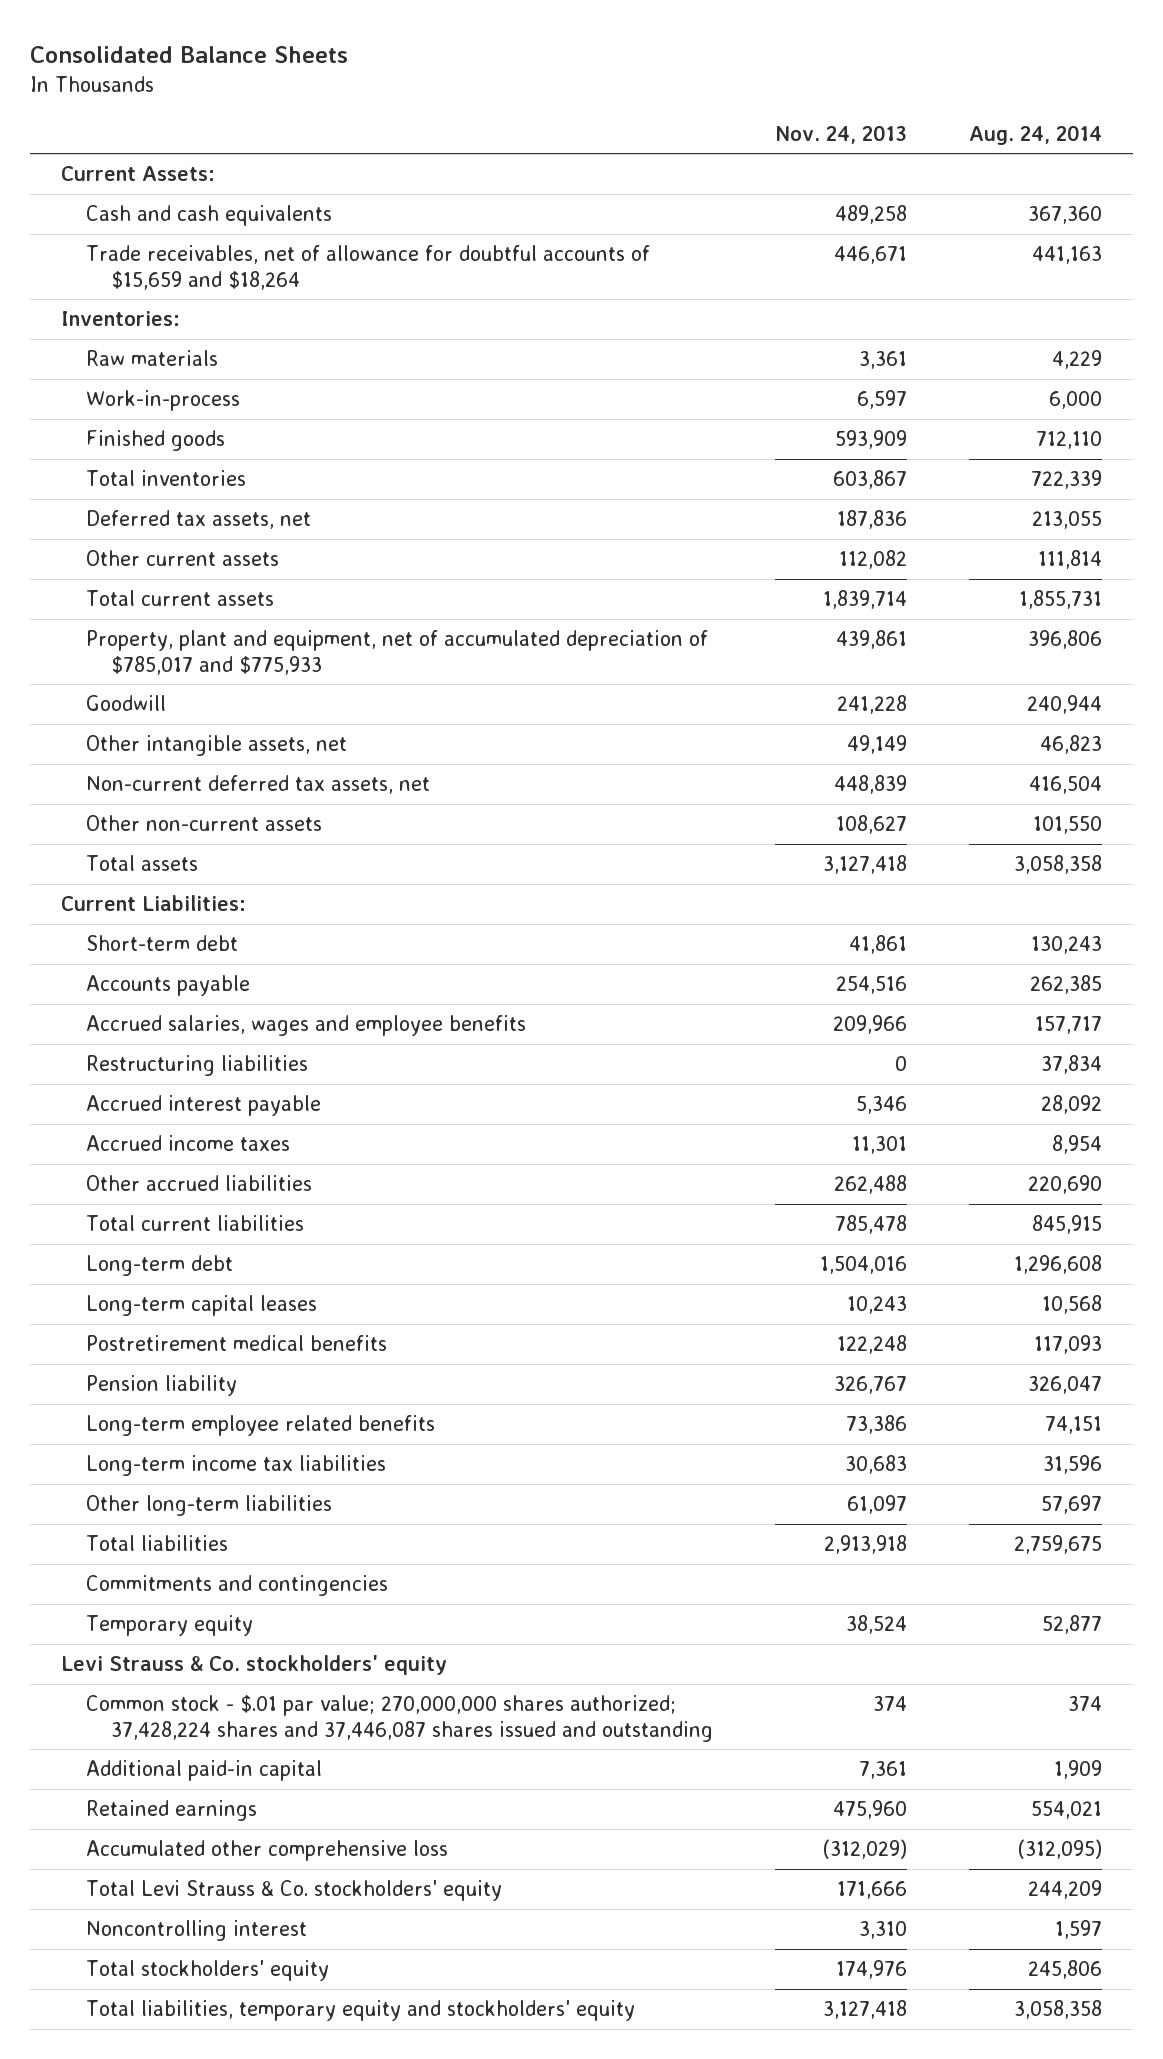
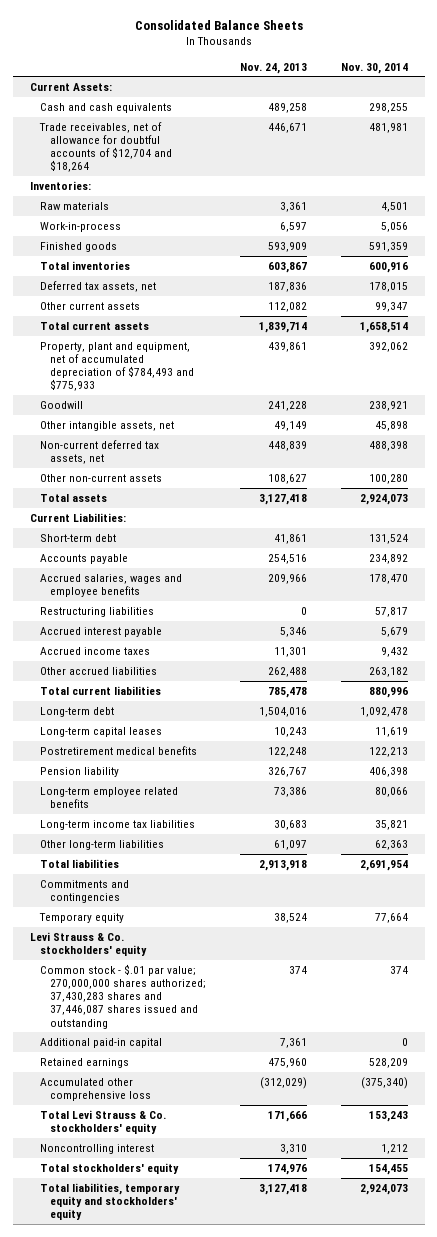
- | Nov. 24, 2013 | Aug. 24, 2014
+ | Nov. 24, 2013 | Nov. 30, 2014
- Trade receivables, net of allowance for doubtful accounts of $15,659 and $18,264 | 446,671 | 441,163
+ Trade receivables, net of allowance for doubtful accounts of $12,704 and $18,264 | 446,671 | 481,981
- Property, plant and equipment, net of accumulated depreciation of $785,017 and $775,933 | 439,861 | 396,806
+ Property, plant and equipment, net of accumulated depreciation of $784,493 and $775,933 | 439,861 | 392,062
- Common stock - $.01 par value; 270,000,000 shares authorized; 37,428,224 shares and 37,446,087 shares issued and outstanding | 374 | 374
+ Common stock - $.01 par value; 270,000,000 shares authorized; 37,430,283 shares and 37,446,087 shares issued and outstanding | 374 | 374

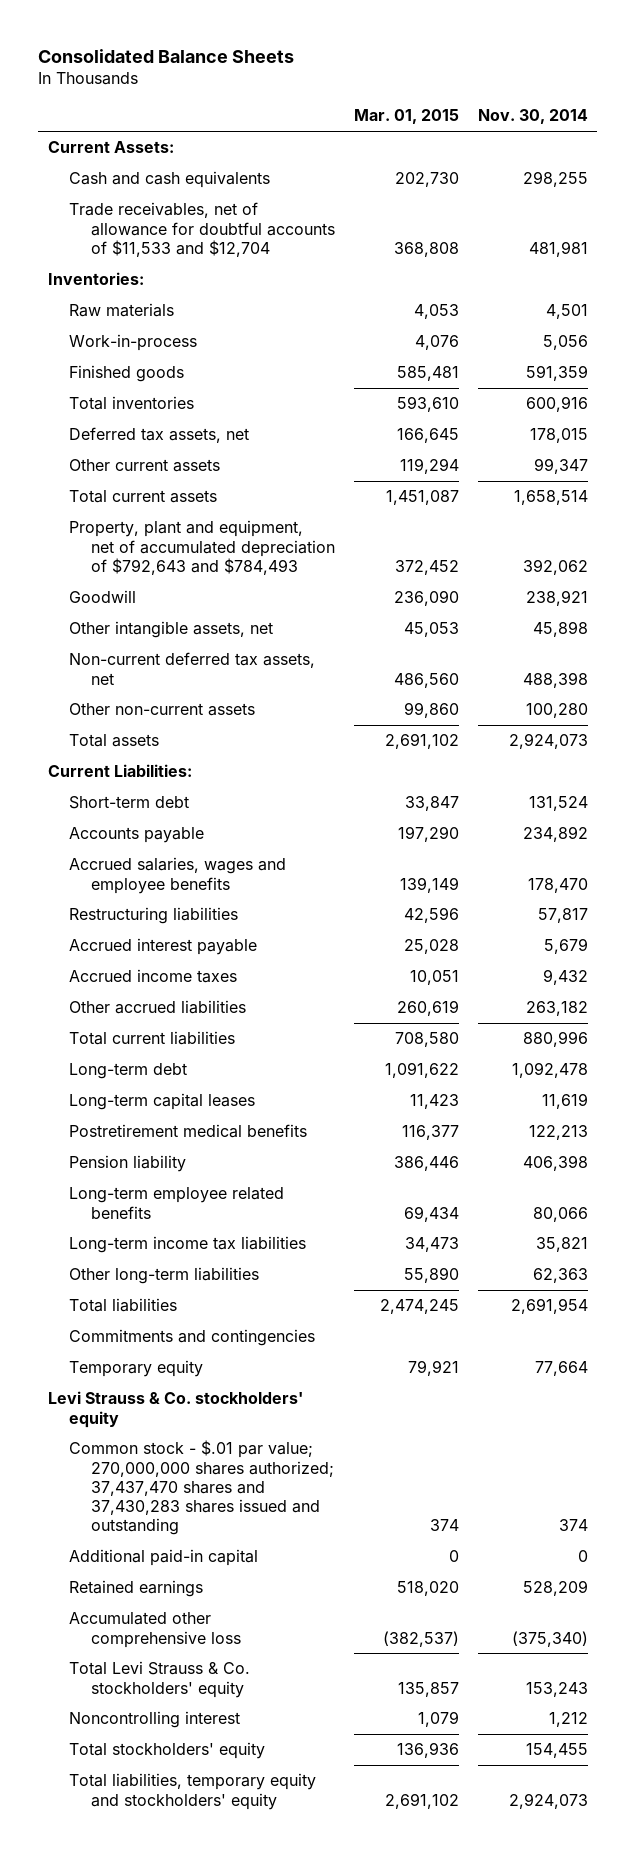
- | Nov. 24, 2013 | Nov. 30, 2014
+ | Mar. 01, 2015 | Nov. 30, 2014
- Trade receivables, net of allowance for doubtful accounts of $12,704 and $18,264 | 446,671 | 481,981
+ Trade receivables, net of allowance for doubtful accounts of $11,533 and $12,704 | 368,808 | 481,981
- Property, plant and equipment, net of accumulated depreciation of $784,493 and $775,933 | 439,861 | 392,062
+ Property, plant and equipment, net of accumulated depreciation of $792,643 and $784,493 | 372,452 | 392,062
- Common stock - $.01 par value; 270,000,000 shares authorized; 37,430,283 shares and 37,446,087 shares issued and outstanding | 374 | 374
+ Common stock - $.01 par value; 270,000,000 shares authorized; 37,437,470 shares and 37,430,283 shares issued and outstanding | 374 | 374

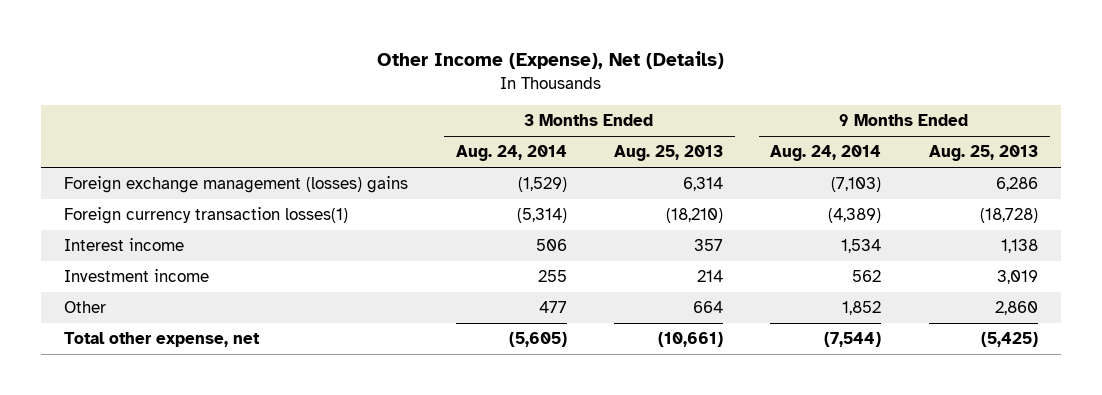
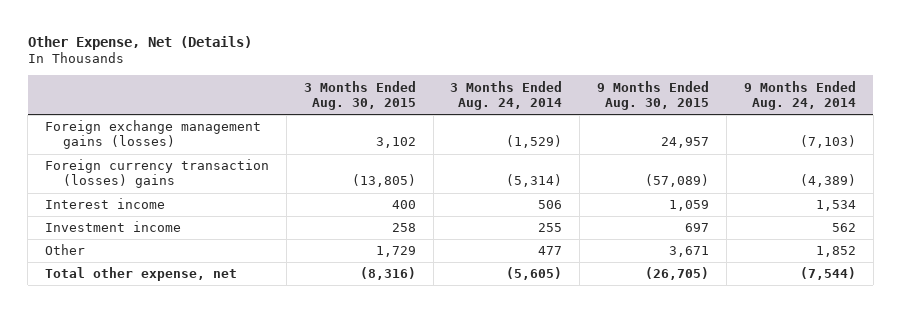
- Other Income (Expense), Net (Details)
+ Other Expense, Net (Details)
- | 3 Months Ended Aug. 24, 2014 | 3 Months Ended Aug. 25, 2013 | 9 Months Ended Aug. 24, 2014 | 9 Months Ended Aug. 25, 2013
+ | 3 Months Ended Aug. 30, 2015 | 3 Months Ended Aug. 24, 2014 | 9 Months Ended Aug. 30, 2015 | 9 Months Ended Aug. 24, 2014
- Foreign exchange management (losses) gains | (1,529) | 6,314 | (7,103) | 6,286
- Foreign currency transaction losses(1) | (5,314) | (18,210) | (4,389) | (18,728)
+ Foreign exchange management gains (losses) | 3,102 | (1,529) | 24,957 | (7,103)
+ Foreign currency transaction (losses) gains | (13,805) | (5,314) | (57,089) | (4,389)

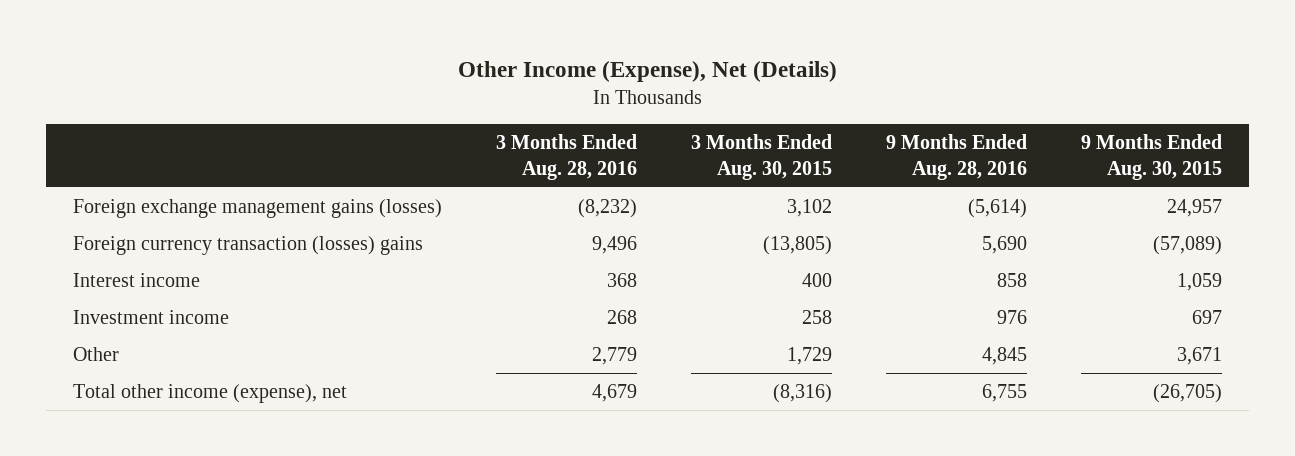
- Other Expense, Net (Details)
+ Other Income (Expense), Net (Details)
- | 3 Months Ended Aug. 30, 2015 | 3 Months Ended Aug. 24, 2014 | 9 Months Ended Aug. 30, 2015 | 9 Months Ended Aug. 24, 2014
+ | 3 Months Ended Aug. 28, 2016 | 3 Months Ended Aug. 30, 2015 | 9 Months Ended Aug. 28, 2016 | 9 Months Ended Aug. 30, 2015
- Total other expense, net | (8,316) | (5,605) | (26,705) | (7,544)
+ Total other income (expense), net | 4,679 | (8,316) | 6,755 | (26,705)

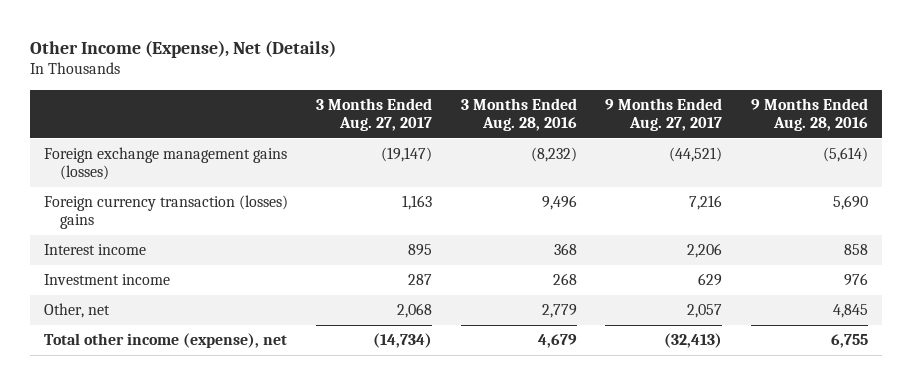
- | 3 Months Ended Aug. 28, 2016 | 3 Months Ended Aug. 30, 2015 | 9 Months Ended Aug. 28, 2016 | 9 Months Ended Aug. 30, 2015
+ | 3 Months Ended Aug. 27, 2017 | 3 Months Ended Aug. 28, 2016 | 9 Months Ended Aug. 27, 2017 | 9 Months Ended Aug. 28, 2016
- Other | 2,779 | 1,729 | 4,845 | 3,671
+ Other, net | 2,068 | 2,779 | 2,057 | 4,845

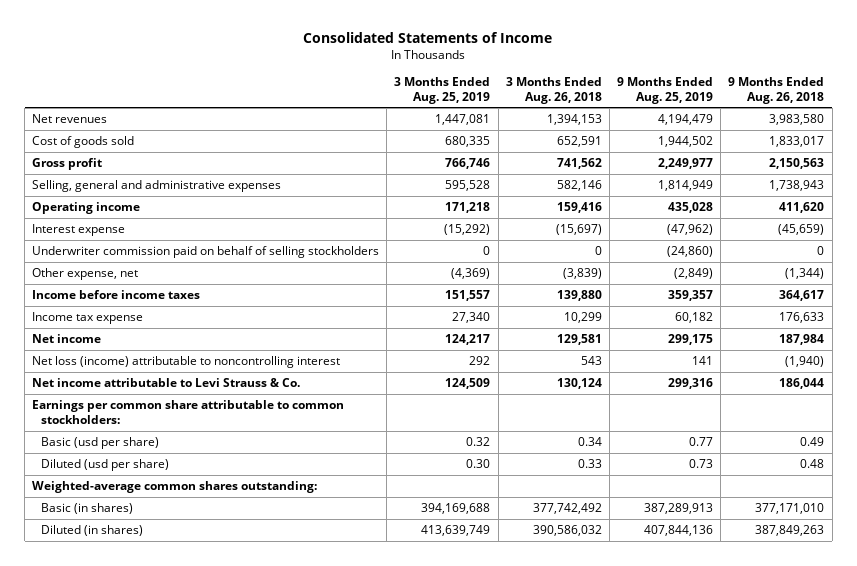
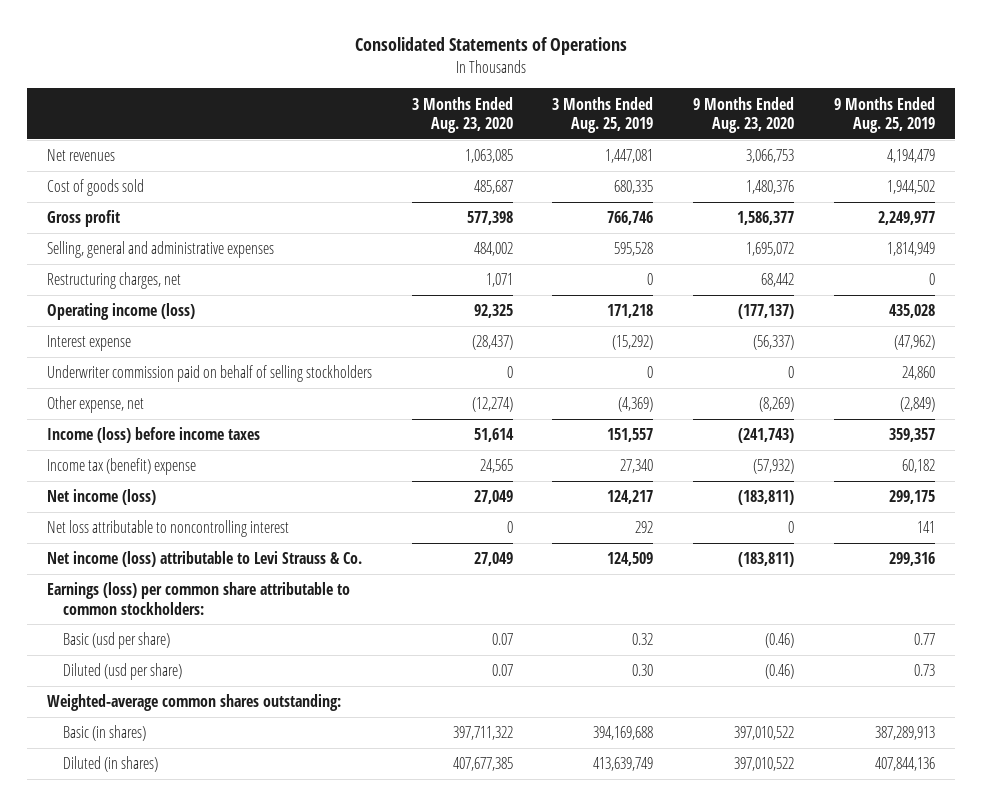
- Consolidated Statements of Income
+ Consolidated Statements of Operations
- | 3 Months Ended Aug. 25, 2019 | 3 Months Ended Aug. 26, 2018 | 9 Months Ended Aug. 25, 2019 | 9 Months Ended Aug. 26, 2018
+ | 3 Months Ended Aug. 23, 2020 | 3 Months Ended Aug. 25, 2019 | 9 Months Ended Aug. 23, 2020 | 9 Months Ended Aug. 25, 2019
- Operating income | 171,218 | 159,416 | 435,028 | 411,620
+ Restructuring charges, net | 1,071 | 0 | 68,442 | 0
+ Operating income (loss) | 92,325 | 171,218 | (177,137) | 435,028
- Underwriter commission paid on behalf of selling stockholders | 0 | 0 | (24,860) | 0
+ Underwriter commission paid on behalf of selling stockholders | 0 | 0 | 0 | 24,860
- Income before income taxes | 151,557 | 139,880 | 359,357 | 364,617
- Income tax expense | 27,340 | 10,299 | 60,182 | 176,633
- Net income | 124,217 | 129,581 | 299,175 | 187,984
- Net loss (income) attributable to noncontrolling interest | 292 | 543 | 141 | (1,940)
- Net income attributable to Levi Strauss & Co. | 124,509 | 130,124 | 299,316 | 186,044
- Earnings per common share attributable to common stockholders:
+ Income (loss) before income taxes | 51,614 | 151,557 | (241,743) | 359,357
+ Income tax (benefit) expense | 24,565 | 27,340 | (57,932) | 60,182
+ Net income (loss) | 27,049 | 124,217 | (183,811) | 299,175
+ Net loss attributable to noncontrolling interest | 0 | 292 | 0 | 141
+ Net income (loss) attributable to Levi Strauss & Co. | 27,049 | 124,509 | (183,811) | 299,316
+ Earnings (loss) per common share attributable to common stockholders:

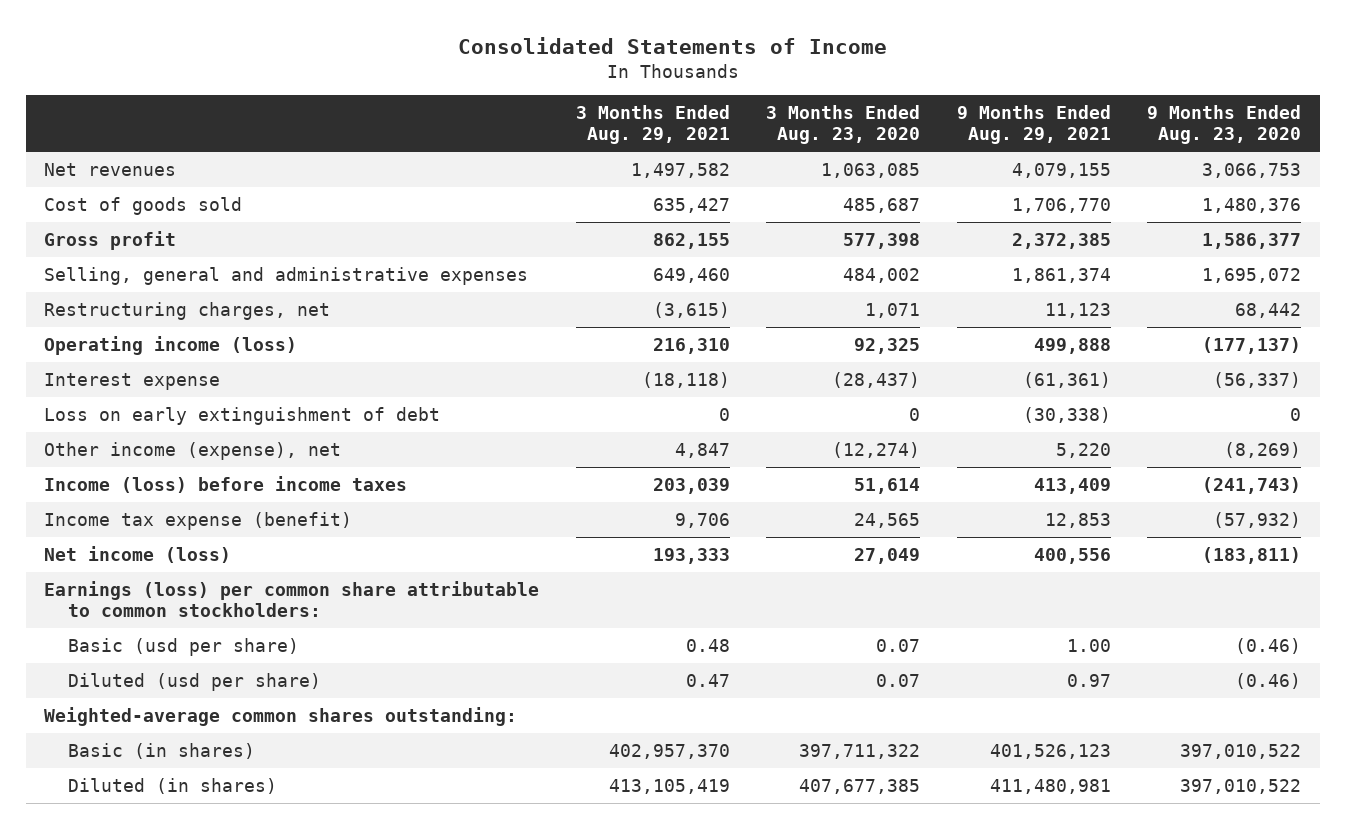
- Consolidated Statements of Operations
+ Consolidated Statements of Income
- | 3 Months Ended Aug. 23, 2020 | 3 Months Ended Aug. 25, 2019 | 9 Months Ended Aug. 23, 2020 | 9 Months Ended Aug. 25, 2019
+ | 3 Months Ended Aug. 29, 2021 | 3 Months Ended Aug. 23, 2020 | 9 Months Ended Aug. 29, 2021 | 9 Months Ended Aug. 23, 2020
- Underwriter commission paid on behalf of selling stockholders | 0 | 0 | 0 | 24,860
- Other expense, net | (12,274) | (4,369) | (8,269) | (2,849)
+ Loss on early extinguishment of debt | 0 | 0 | (30,338) | 0
+ Other income (expense), net | 4,847 | (12,274) | 5,220 | (8,269)
- Income tax (benefit) expense | 24,565 | 27,340 | (57,932) | 60,182
+ Income tax expense (benefit) | 9,706 | 24,565 | 12,853 | (57,932)
- Net loss attributable to noncontrolling interest | 0 | 292 | 0 | 141
- Net income (loss) attributable to Levi Strauss & Co. | 27,049 | 124,509 | (183,811) | 299,316

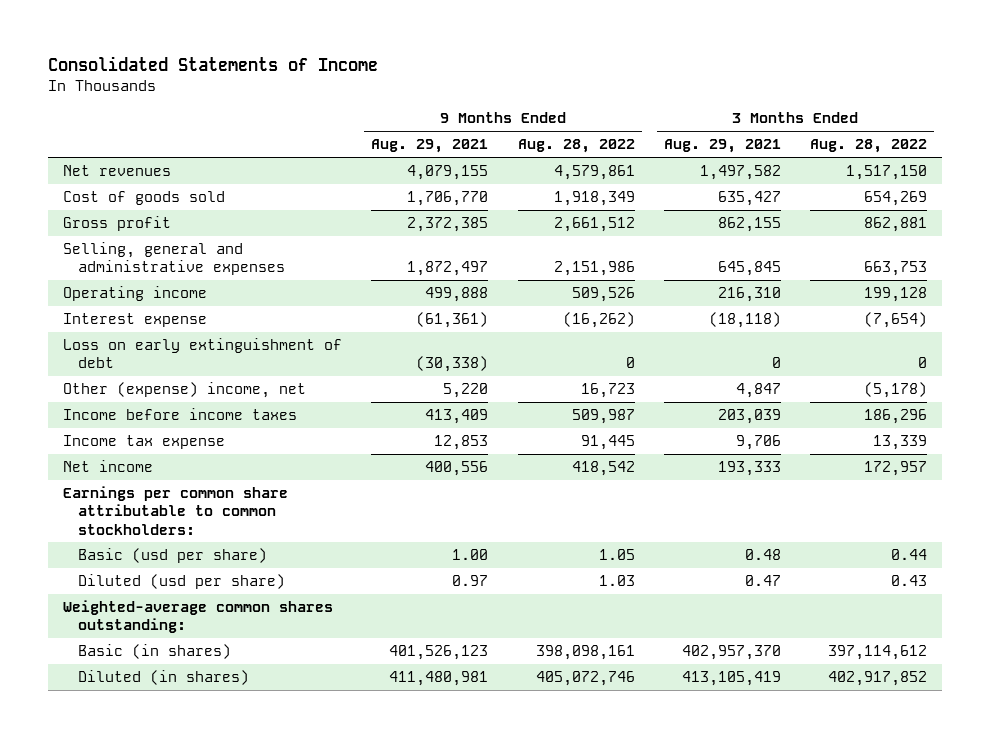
- | 3 Months Ended Aug. 29, 2021 | 3 Months Ended Aug. 23, 2020 | 9 Months Ended Aug. 29, 2021 | 9 Months Ended Aug. 23, 2020
+ | 9 Months Ended Aug. 29, 2021 | 9 Months Ended Aug. 28, 2022 | 3 Months Ended Aug. 29, 2021 | 3 Months Ended Aug. 28, 2022
- Selling, general and administrative expenses | 649,460 | 484,002 | 1,861,374 | 1,695,072
- Restructuring charges, net | (3,615) | 1,071 | 11,123 | 68,442
- Operating income (loss) | 216,310 | 92,325 | 499,888 | (177,137)
+ Selling, general and administrative expenses | 1,872,497 | 2,151,986 | 645,845 | 663,753
+ Operating income | 499,888 | 509,526 | 216,310 | 199,128
- Other income (expense), net | 4,847 | (12,274) | 5,220 | (8,269)
- Income (loss) before income taxes | 203,039 | 51,614 | 413,409 | (241,743)
- Income tax expense (benefit) | 9,706 | 24,565 | 12,853 | (57,932)
- Net income (loss) | 193,333 | 27,049 | 400,556 | (183,811)
- Earnings (loss) per common share attributable to common stockholders:
+ Other (expense) income, net | 5,220 | 16,723 | 4,847 | (5,178)
+ Income before income taxes | 413,409 | 509,987 | 203,039 | 186,296
+ Income tax expense | 12,853 | 91,445 | 9,706 | 13,339
+ Net income | 400,556 | 418,542 | 193,333 | 172,957
+ Earnings per common share attributable to common stockholders:

